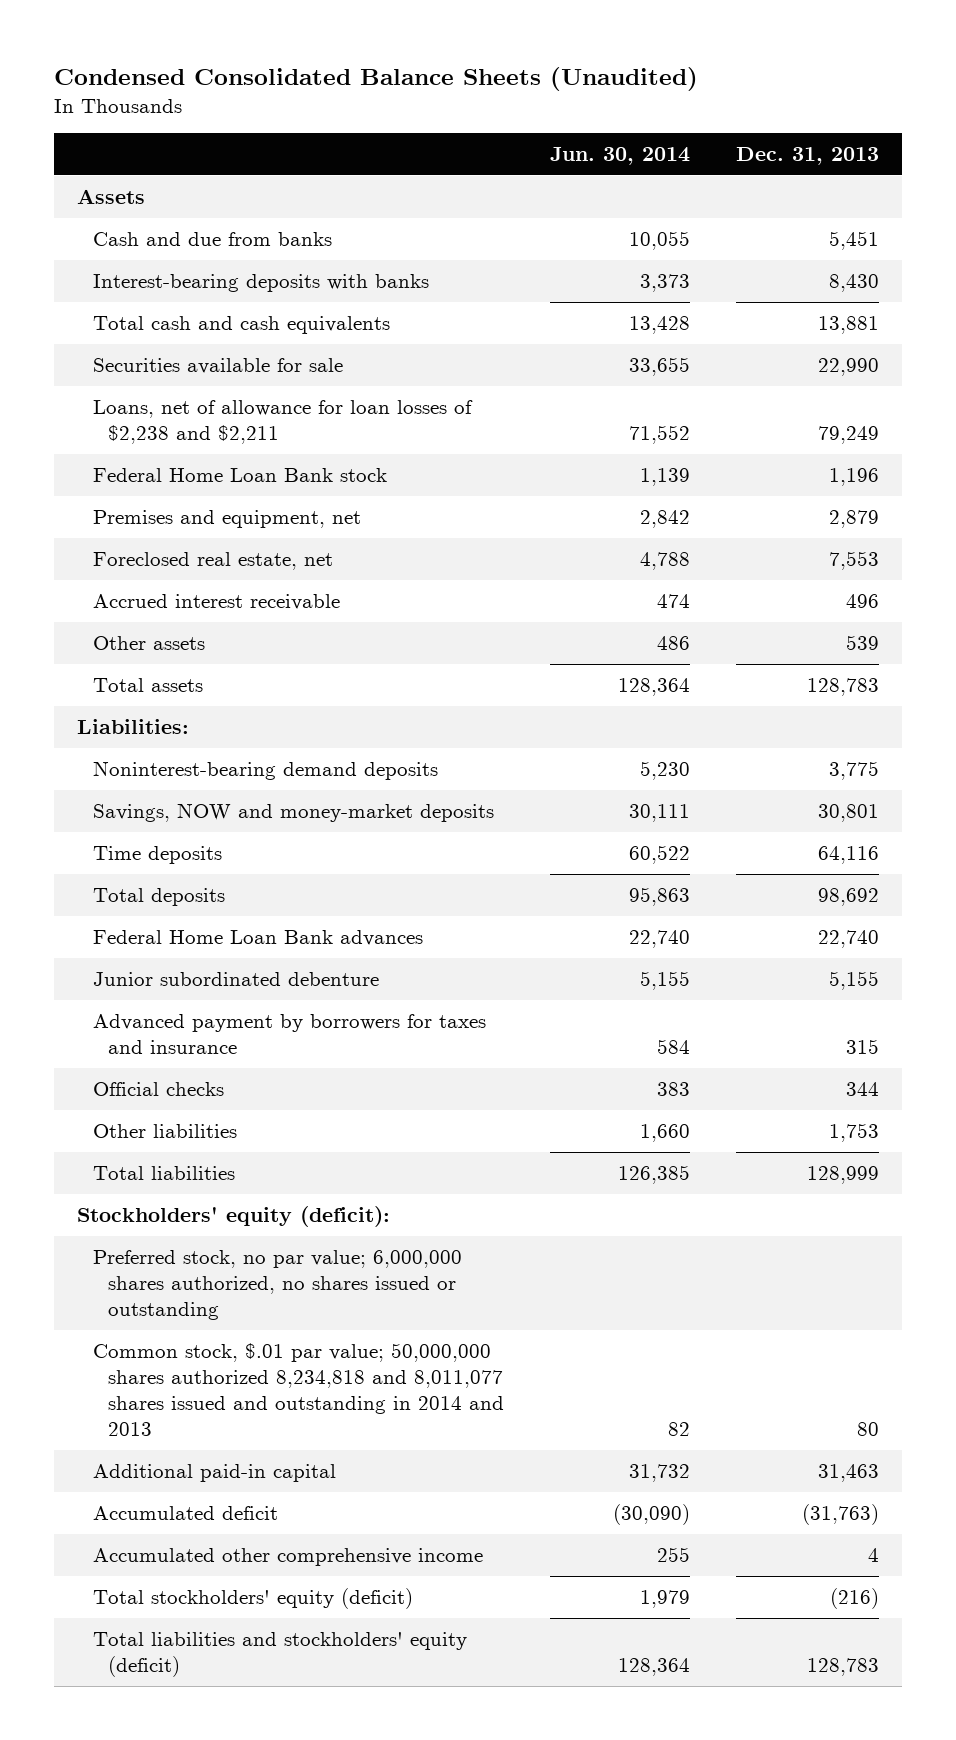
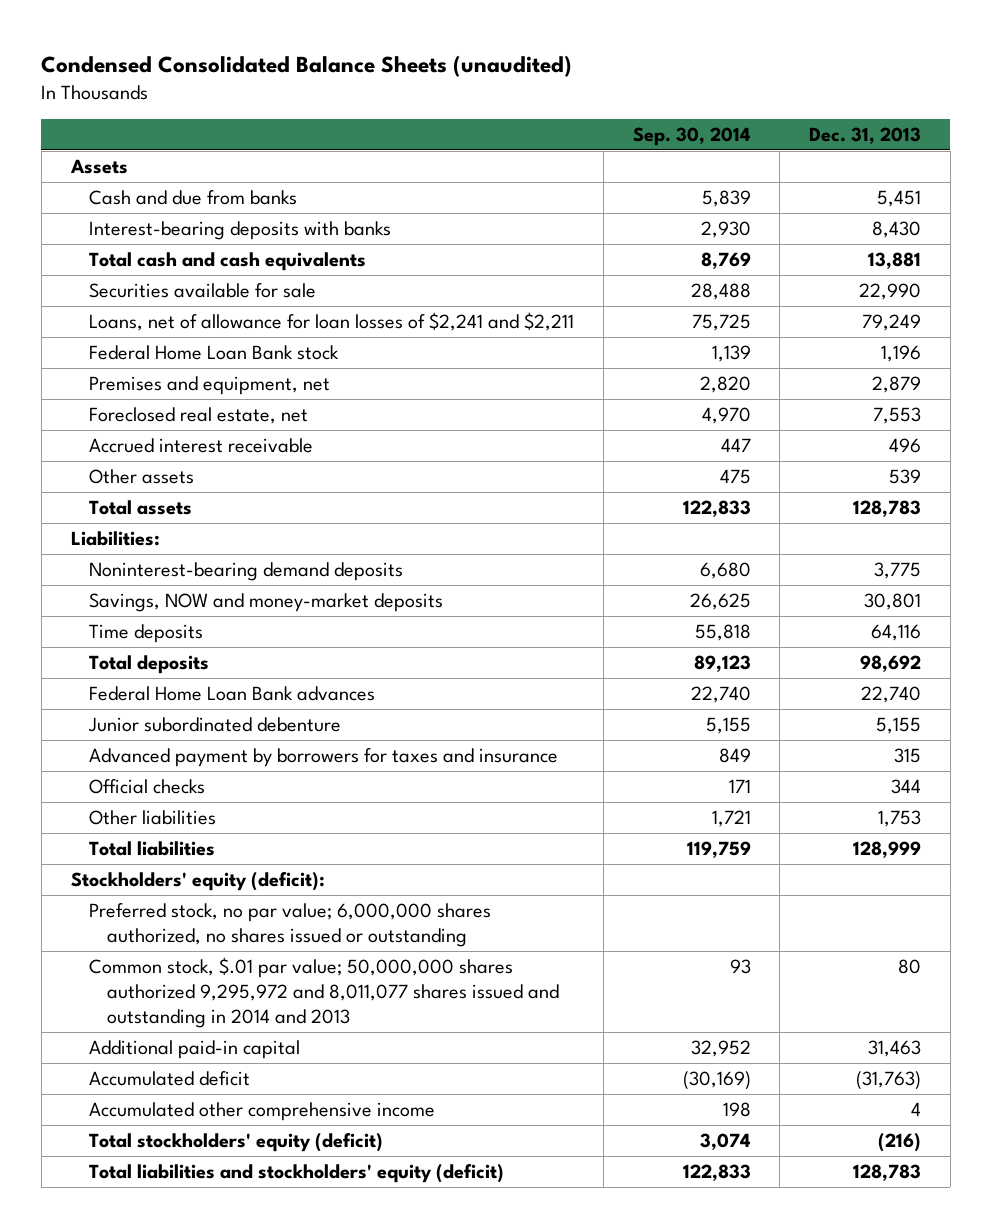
- Condensed Consolidated Balance Sheets (Unaudited)
+ Condensed Consolidated Balance Sheets (unaudited)
- | Jun. 30, 2014 | Dec. 31, 2013
+ | Sep. 30, 2014 | Dec. 31, 2013
- Loans, net of allowance for loan losses of $2,238 and $2,211 | 71,552 | 79,249
+ Loans, net of allowance for loan losses of $2,241 and $2,211 | 75,725 | 79,249
- Common stock, $.01 par value; 50,000,000 shares authorized 8,234,818 and 8,011,077 shares issued and outstanding in 2014 and 2013 | 82 | 80
+ Common stock, $.01 par value; 50,000,000 shares authorized 9,295,972 and 8,011,077 shares issued and outstanding in 2014 and 2013 | 93 | 80

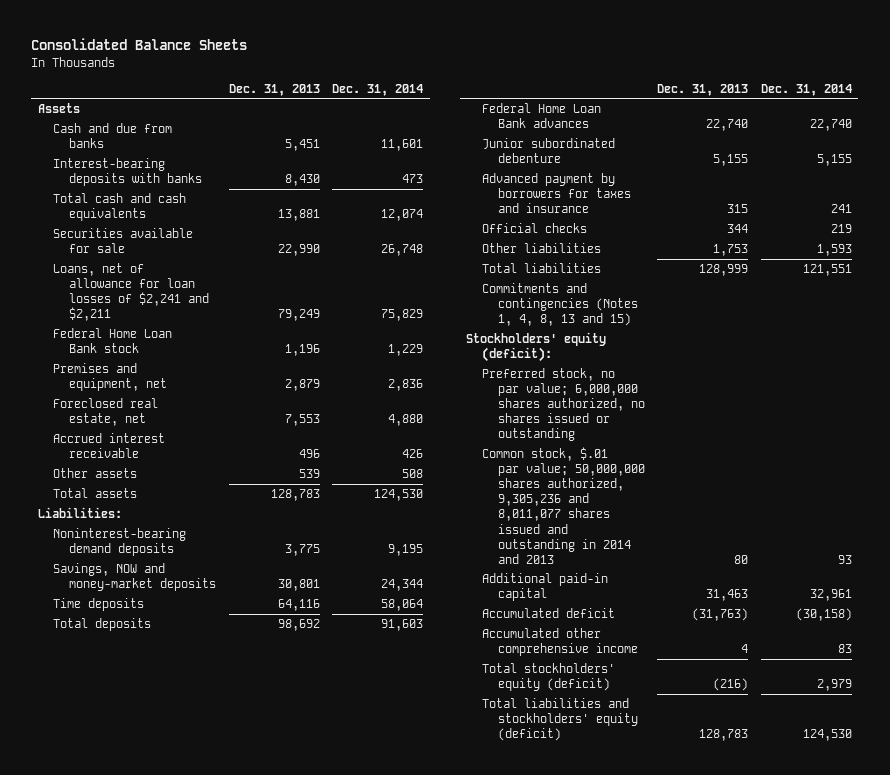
- Condensed Consolidated Balance Sheets (unaudited)
+ Consolidated Balance Sheets
- | Sep. 30, 2014 | Dec. 31, 2013
+ | Dec. 31, 2013 | Dec. 31, 2014
+ Commitments and contingencies (Notes 1, 4, 8, 13 and 15)
- Common stock, $.01 par value; 50,000,000 shares authorized 9,295,972 and 8,011,077 shares issued and outstanding in 2014 and 2013 | 93 | 80
+ Common stock, $.01 par value; 50,000,000 shares authorized, 9,305,236 and 8,011,077 shares issued and outstanding in 2014 and 2013 | 80 | 93

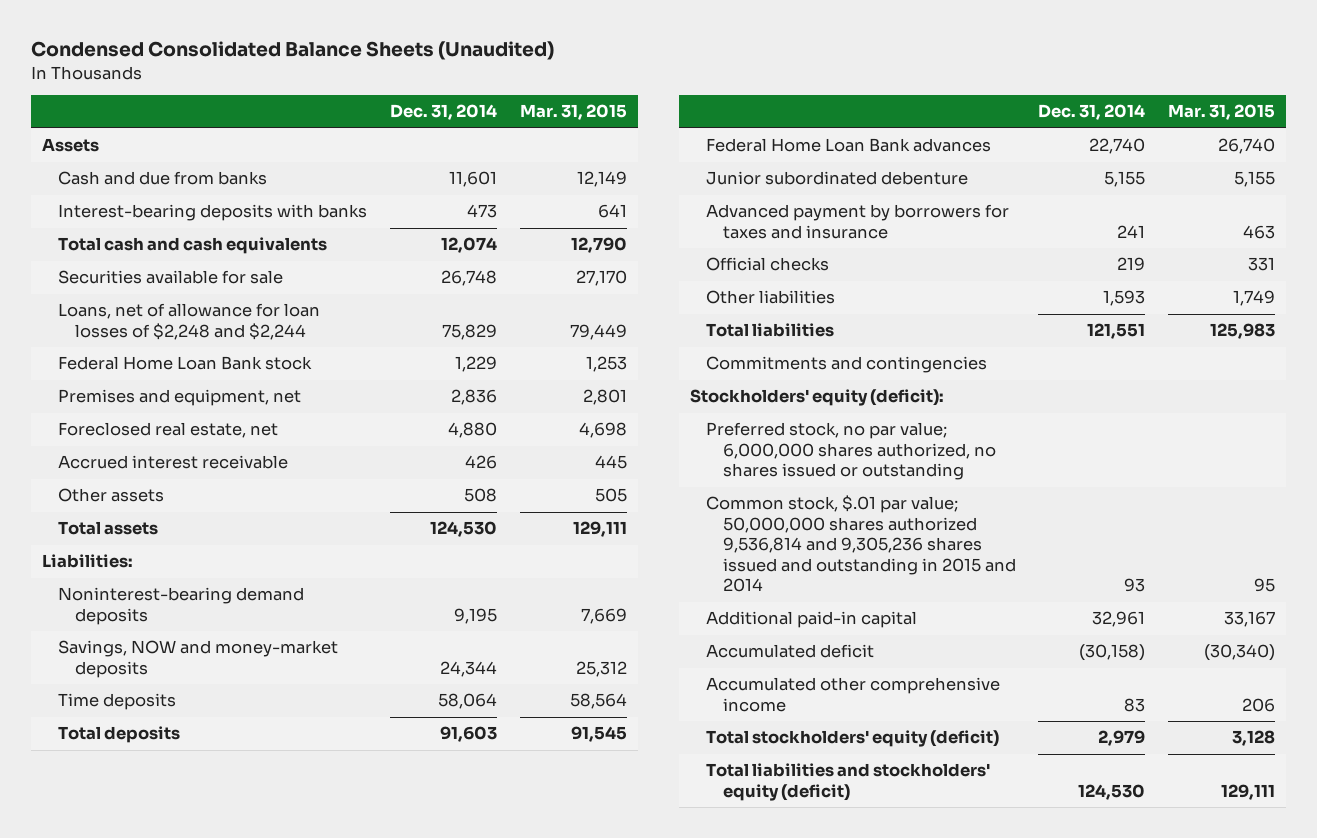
- Consolidated Balance Sheets
+ Condensed Consolidated Balance Sheets (Unaudited)
- | Dec. 31, 2013 | Dec. 31, 2014
+ | Dec. 31, 2014 | Mar. 31, 2015
- Loans, net of allowance for loan losses of $2,241 and $2,211 | 79,249 | 75,829
+ Loans, net of allowance for loan losses of $2,248 and $2,244 | 75,829 | 79,449
- Commitments and contingencies (Notes 1, 4, 8, 13 and 15)
+ Commitments and contingencies
- Common stock, $.01 par value; 50,000,000 shares authorized, 9,305,236 and 8,011,077 shares issued and outstanding in 2014 and 2013 | 80 | 93
+ Common stock, $.01 par value; 50,000,000 shares authorized 9,536,814 and 9,305,236 shares issued and outstanding in 2015 and 2014 | 93 | 95

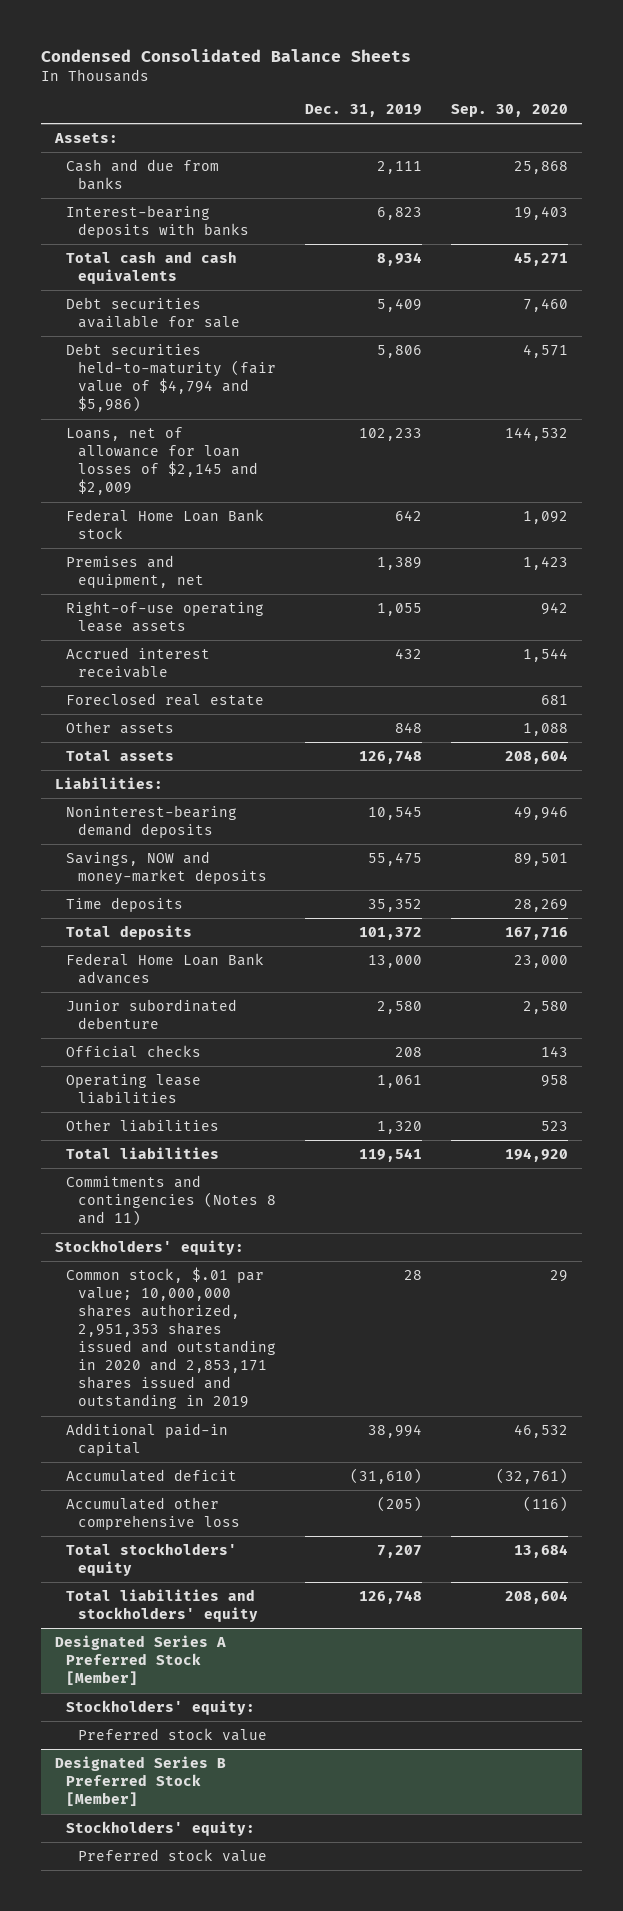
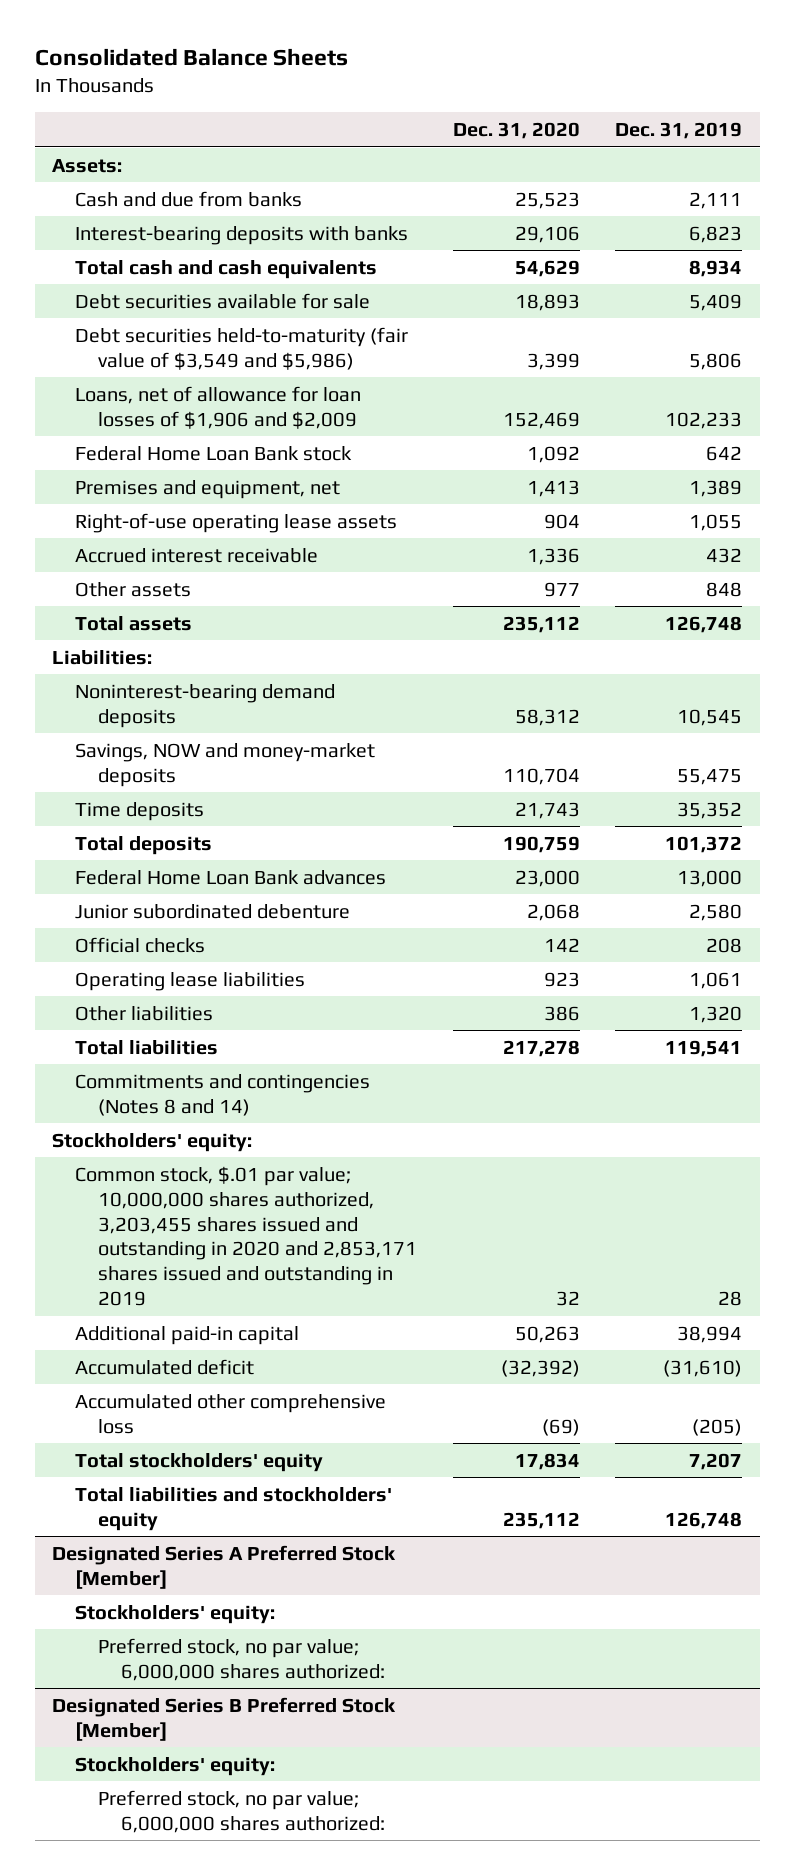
- Condensed Consolidated Balance Sheets
+ Consolidated Balance Sheets
- | Dec. 31, 2019 | Sep. 30, 2020
+ | Dec. 31, 2020 | Dec. 31, 2019
- Debt securities held-to-maturity (fair value of $4,794 and $5,986) | 5,806 | 4,571
- Loans, net of allowance for loan losses of $2,145 and $2,009 | 102,233 | 144,532
+ Debt securities held-to-maturity (fair value of $3,549 and $5,986) | 3,399 | 5,806
+ Loans, net of allowance for loan losses of $1,906 and $2,009 | 152,469 | 102,233
- Foreclosed real estate | | 681
- Commitments and contingencies (Notes 8 and 11)
+ Commitments and contingencies (Notes 8 and 14)
- Common stock, $.01 par value; 10,000,000 shares authorized, 2,951,353 shares issued and outstanding in 2020 and 2,853,171 shares issued and outstanding in 2019 | 28 | 29
+ Common stock, $.01 par value; 10,000,000 shares authorized, 3,203,455 shares issued and outstanding in 2020 and 2,853,171 shares issued and outstanding in 2019 | 32 | 28
@ Designated Series A Preferred Stock [Member]
- Preferred stock value
+ Preferred stock, no par value; 6,000,000 shares authorized:
@ Designated Series B Preferred Stock [Member]
- Preferred stock value
+ Preferred stock, no par value; 6,000,000 shares authorized:

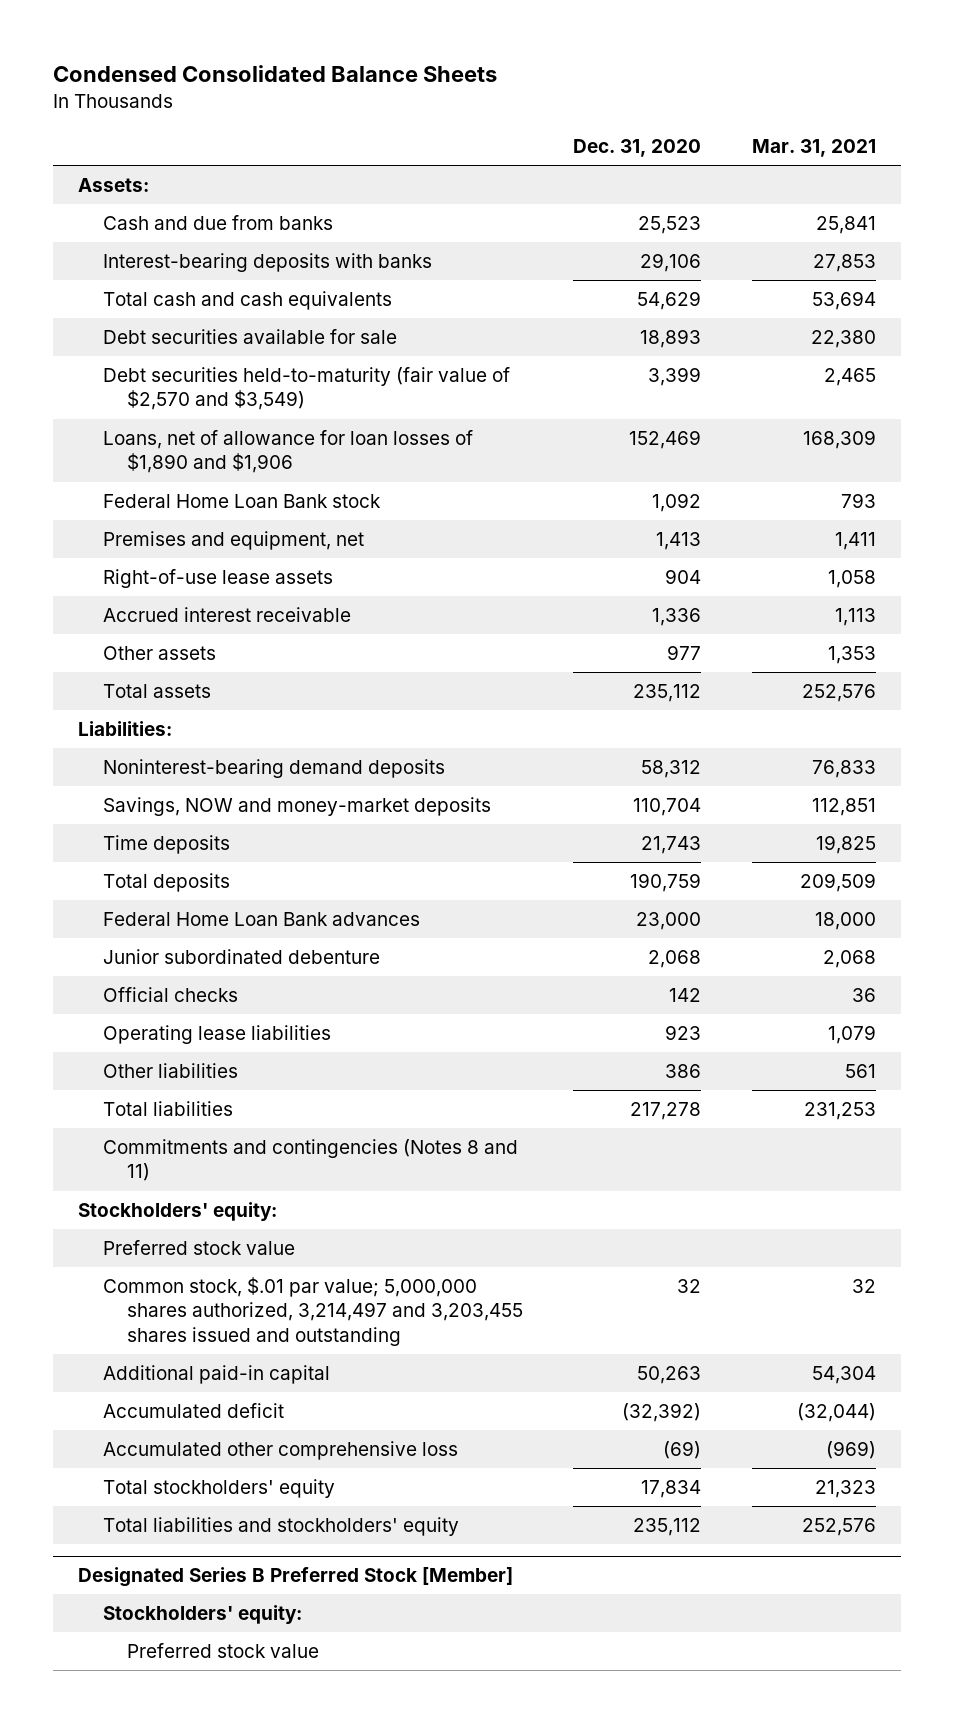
- Consolidated Balance Sheets
+ Condensed Consolidated Balance Sheets
- | Dec. 31, 2020 | Dec. 31, 2019
+ | Dec. 31, 2020 | Mar. 31, 2021
- Debt securities held-to-maturity (fair value of $3,549 and $5,986) | 3,399 | 5,806
- Loans, net of allowance for loan losses of $1,906 and $2,009 | 152,469 | 102,233
+ Debt securities held-to-maturity (fair value of $2,570 and $3,549) | 3,399 | 2,465
+ Loans, net of allowance for loan losses of $1,890 and $1,906 | 152,469 | 168,309
- Right-of-use operating lease assets | 904 | 1,055
+ Right-of-use lease assets | 904 | 1,058
- Commitments and contingencies (Notes 8 and 14)
+ Commitments and contingencies (Notes 8 and 11)
- Common stock, $.01 par value; 10,000,000 shares authorized, 3,203,455 shares issued and outstanding in 2020 and 2,853,171 shares issued and outstanding in 2019 | 32 | 28
+ Preferred stock value
+ Common stock, $.01 par value; 5,000,000 shares authorized, 3,214,497 and 3,203,455 shares issued and outstanding | 32 | 32
- Designated Series A Preferred Stock [Member]
- Stockholders' equity:
- Preferred stock, no par value; 6,000,000 shares authorized:
@ Designated Series B Preferred Stock [Member]
- Preferred stock, no par value; 6,000,000 shares authorized:
+ Preferred stock value

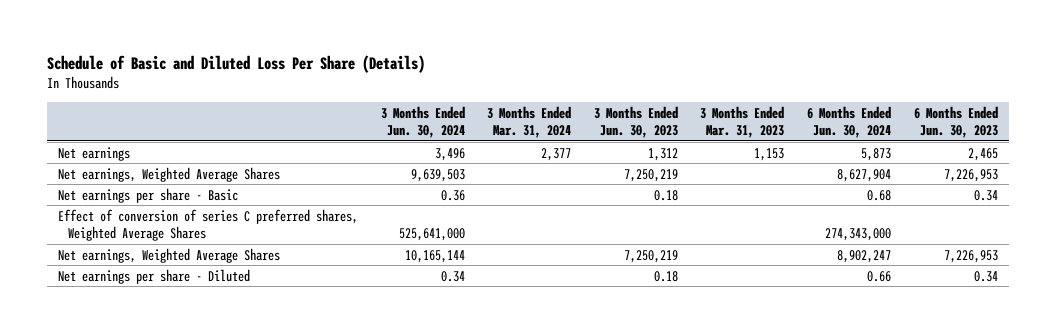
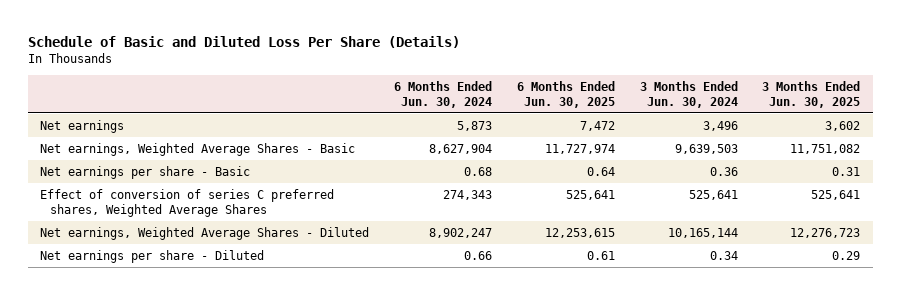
- | 3 Months Ended Jun. 30, 2024 | 3 Months Ended Mar. 31, 2024 | 3 Months Ended Jun. 30, 2023 | 3 Months Ended Mar. 31, 2023 | 6 Months Ended Jun. 30, 2024 | 6 Months Ended Jun. 30, 2023
+ | 6 Months Ended Jun. 30, 2024 | 6 Months Ended Jun. 30, 2025 | 3 Months Ended Jun. 30, 2024 | 3 Months Ended Jun. 30, 2025
- Net earnings, Weighted Average Shares | 9,639,503 | | 7,250,219 | | 8,627,904 | 7,226,953
+ Net earnings, Weighted Average Shares - Basic | 8,627,904 | 11,727,974 | 9,639,503 | 11,751,082
- Effect of conversion of series C preferred shares, Weighted Average Shares | 525,641,000 | | | | 274,343,000 |
- Net earnings, Weighted Average Shares | 10,165,144 | | 7,250,219 | | 8,902,247 | 7,226,953
+ Effect of conversion of series C preferred shares, Weighted Average Shares | 274,343 | 525,641 | 525,641 | 525,641
+ Net earnings, Weighted Average Shares - Diluted | 8,902,247 | 12,253,615 | 10,165,144 | 12,276,723

